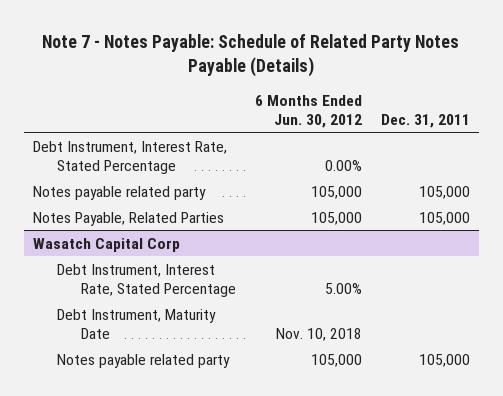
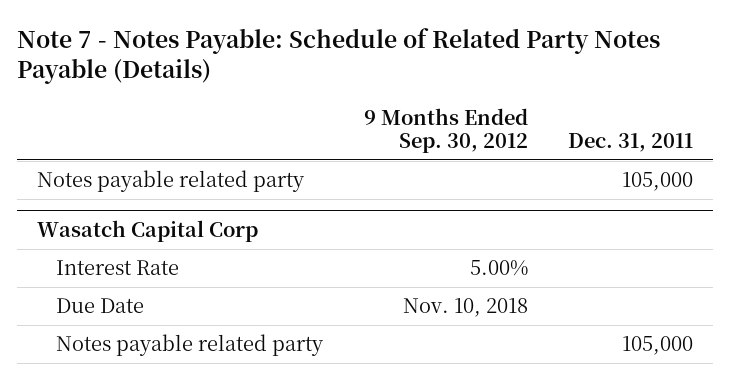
- | 6 Months Ended Jun. 30, 2012 | Dec. 31, 2011
+ | 9 Months Ended Sep. 30, 2012 | Dec. 31, 2011
- Debt Instrument, Interest Rate, Stated Percentage | 0.00% |
- Notes Payable, Related Parties | 105,000 | 105,000
@ Wasatch Capital Corp
- Debt Instrument, Interest Rate, Stated Percentage | 5.00% |
- Debt Instrument, Maturity Date | Nov. 10, 2018 |
+ Interest Rate | 5.00% |
+ Due Date | Nov. 10, 2018 |

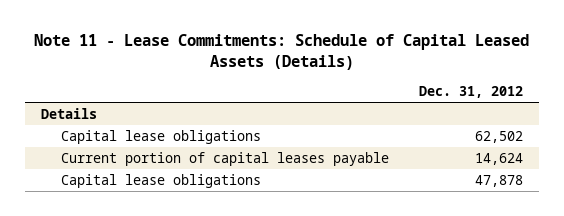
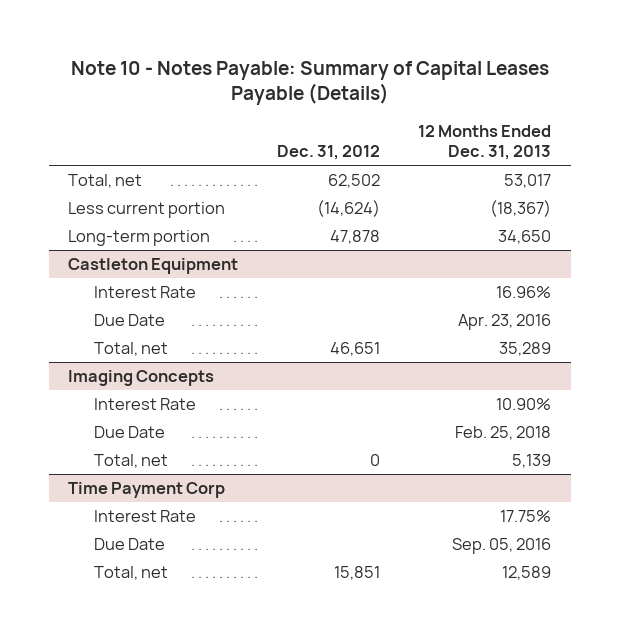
- Note 11 - Lease Commitments: Schedule of Capital Leased Assets (Details)
+ Note 10 - Notes Payable: Summary of Capital Leases Payable (Details)
- | Dec. 31, 2012
+ | Dec. 31, 2012 | 12 Months Ended Dec. 31, 2013
- Details
- Capital lease obligations | 62,502
- Current portion of capital leases payable | 14,624
- Capital lease obligations | 47,878
+ Total, net | 62,502 | 53,017
+ Less current portion | (14,624) | (18,367)
+ Long-term portion | 47,878 | 34,650
+ Castleton Equipment
+ Interest Rate | | 16.96%
+ Due Date | | Apr. 23, 2016
+ Total, net | 46,651 | 35,289
+ Imaging Concepts
+ Interest Rate | | 10.90%
+ Due Date | | Feb. 25, 2018
+ Total, net | 0 | 5,139
+ Time Payment Corp
+ Interest Rate | | 17.75%
+ Due Date | | Sep. 05, 2016
+ Total, net | 15,851 | 12,589

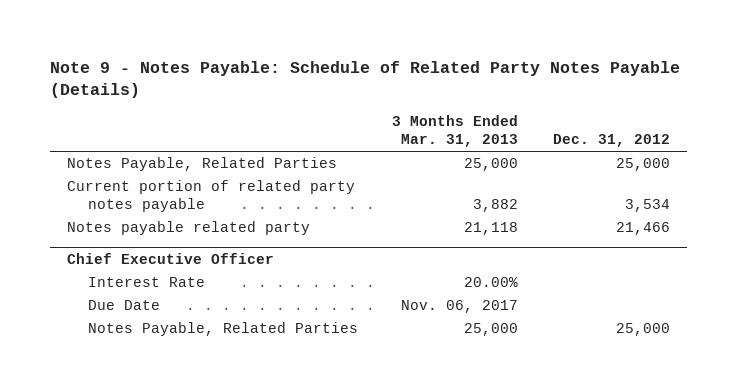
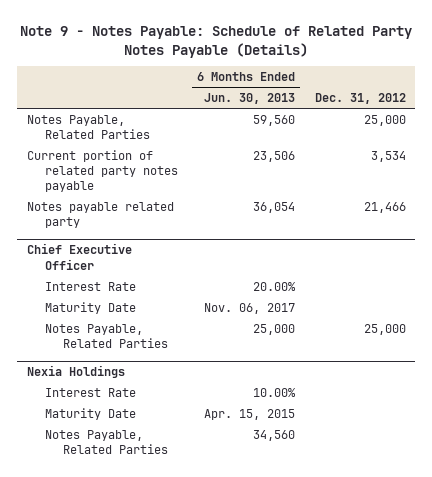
- | 3 Months Ended Mar. 31, 2013 | Dec. 31, 2012
+ | 6 Months Ended Jun. 30, 2013 | Dec. 31, 2012
@ Chief Executive Officer
- Due Date | Nov. 06, 2017 |
+ Maturity Date | Nov. 06, 2017 |
+ Nexia Holdings
+ Interest Rate | 10.00% |
+ Maturity Date | Apr. 15, 2015 |
+ Notes Payable, Related Parties | 34,560 |

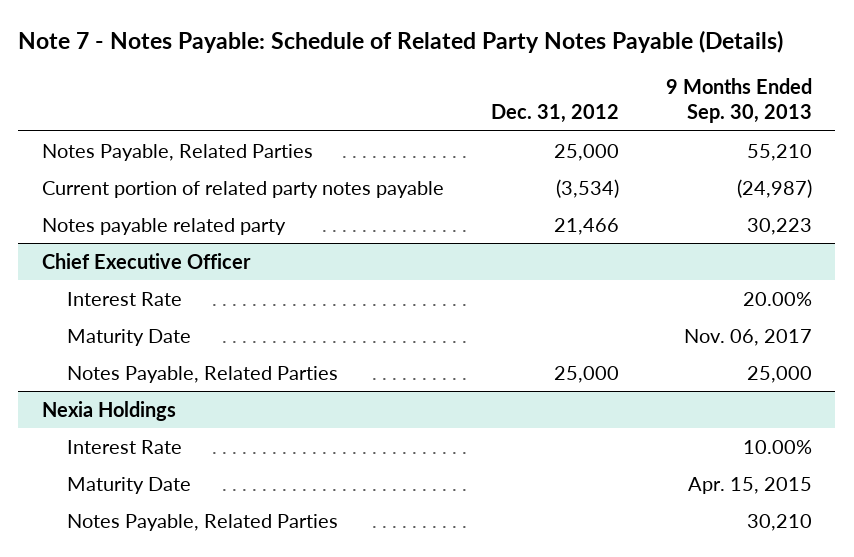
- Note 9 - Notes Payable: Schedule of Related Party Notes Payable (Details)
+ Note 7 - Notes Payable: Schedule of Related Party Notes Payable (Details)
- | 6 Months Ended Jun. 30, 2013 | Dec. 31, 2012
+ | Dec. 31, 2012 | 9 Months Ended Sep. 30, 2013
- Current portion of related party notes payable | 23,506 | 3,534
+ Current portion of related party notes payable | (3,534) | (24,987)

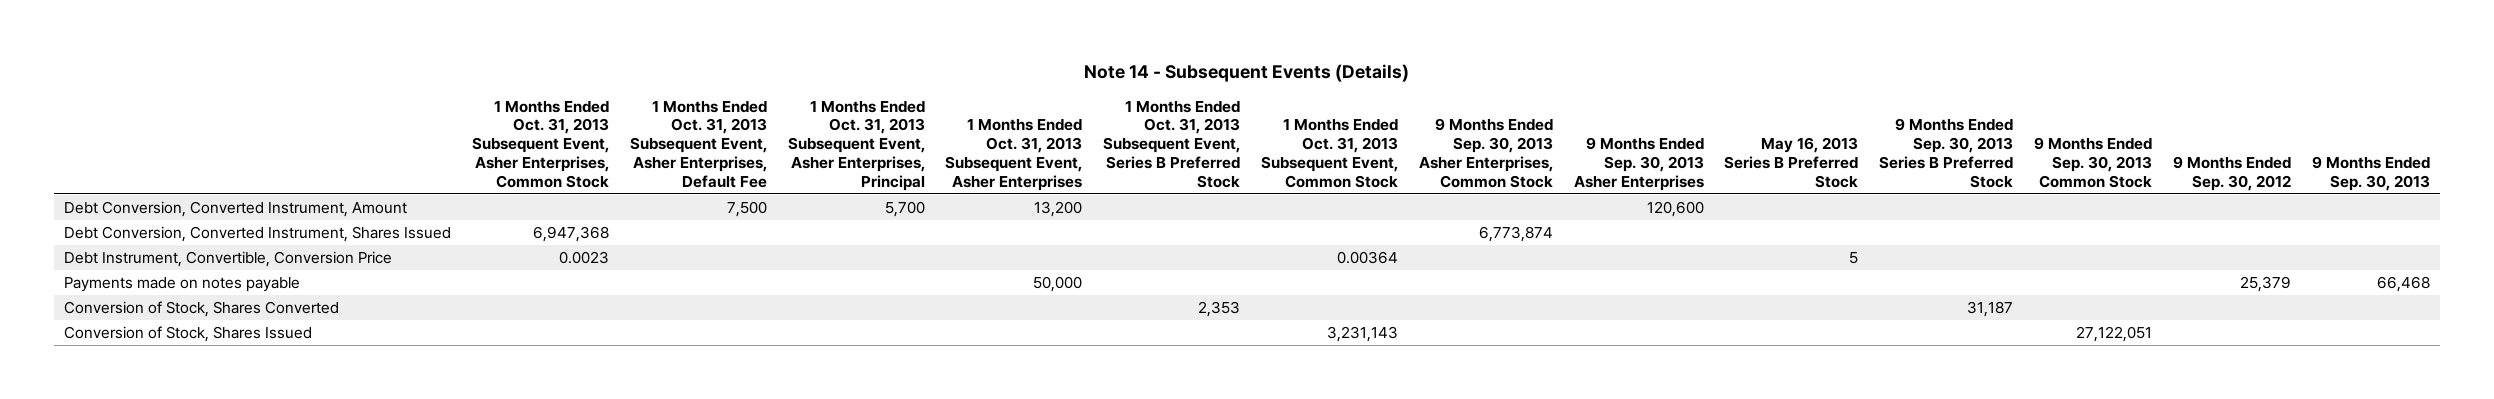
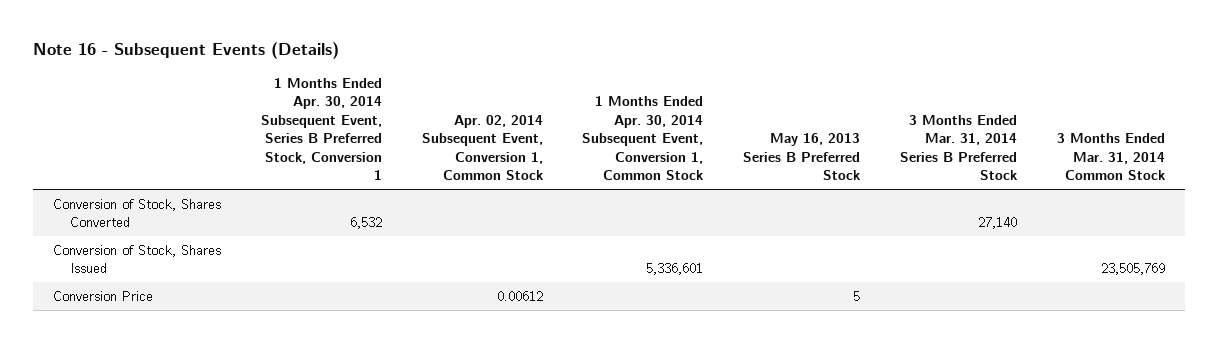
- Note 14 - Subsequent Events (Details)
+ Note 16 - Subsequent Events (Details)
- | 1 Months Ended Oct. 31, 2013 Subsequent Event, Asher Enterprises, Common Stock | 1 Months Ended Oct. 31, 2013 Subsequent Event, Asher Enterprises, Default Fee | 1 Months Ended Oct. 31, 2013 Subsequent Event, Asher Enterprises, Principal | 1 Months Ended Oct. 31, 2013 Subsequent Event, Asher Enterprises | 1 Months Ended Oct. 31, 2013 Subsequent Event, Series B Preferred Stock | 1 Months Ended Oct. 31, 2013 Subsequent Event, Common Stock | 9 Months Ended Sep. 30, 2013 Asher Enterprises, Common Stock | 9 Months Ended Sep. 30, 2013 Asher Enterprises | May 16, 2013 Series B Preferred Stock | 9 Months Ended Sep. 30, 2013 Series B Preferred Stock | 9 Months Ended Sep. 30, 2013 Common Stock | 9 Months Ended Sep. 30, 2012 | 9 Months Ended Sep. 30, 2013
+ | 1 Months Ended Apr. 30, 2014 Subsequent Event, Series B Preferred Stock, Conversion 1 | Apr. 02, 2014 Subsequent Event, Conversion 1, Common Stock | 1 Months Ended Apr. 30, 2014 Subsequent Event, Conversion 1, Common Stock | May 16, 2013 Series B Preferred Stock | 3 Months Ended Mar. 31, 2014 Series B Preferred Stock | 3 Months Ended Mar. 31, 2014 Common Stock
- Debt Conversion, Converted Instrument, Amount | | 7,500 | 5,700 | 13,200 | | | | 120,600 | | | | |
- Debt Conversion, Converted Instrument, Shares Issued | 6,947,368 | | | | | | 6,773,874 | | | | | |
- Debt Instrument, Convertible, Conversion Price | 0.0023 | | | | | 0.00364 | | | 5 | | | |
- Payments made on notes payable | | | | 50,000 | | | | | | | | 25,379 | 66,468
+ Conversion Price | | 0.00612 | | 5 | |

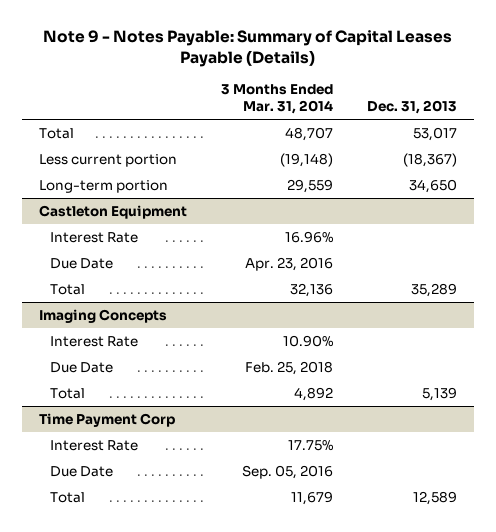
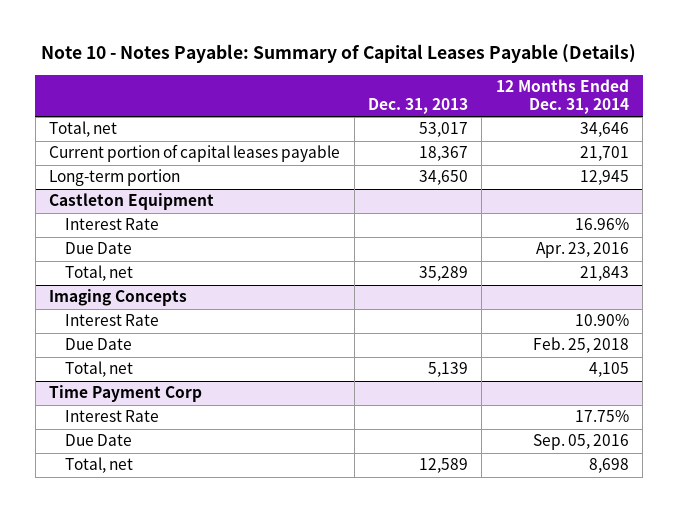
- Note 9 - Notes Payable: Summary of Capital Leases Payable (Details)
+ Note 10 - Notes Payable: Summary of Capital Leases Payable (Details)
- | 3 Months Ended Mar. 31, 2014 | Dec. 31, 2013
+ | Dec. 31, 2013 | 12 Months Ended Dec. 31, 2014
- Total | 48,707 | 53,017
- Less current portion | (19,148) | (18,367)
+ Total, net | 53,017 | 34,646
+ Current portion of capital leases payable | 18,367 | 21,701
@ Castleton Equipment
- Total | 32,136 | 35,289
+ Total, net | 35,289 | 21,843
@ Imaging Concepts
- Total | 4,892 | 5,139
+ Total, net | 5,139 | 4,105
@ Time Payment Corp
- Total | 11,679 | 12,589
+ Total, net | 12,589 | 8,698

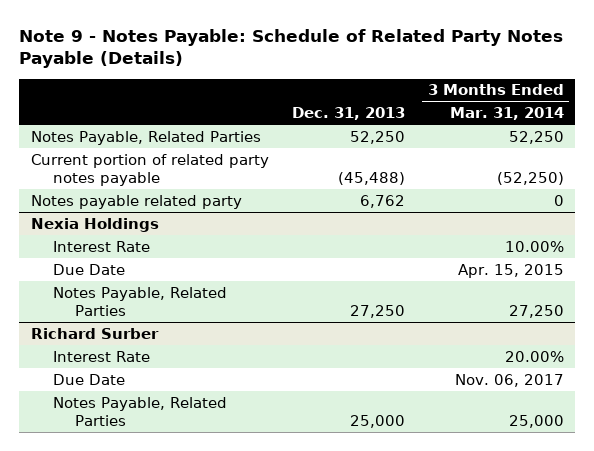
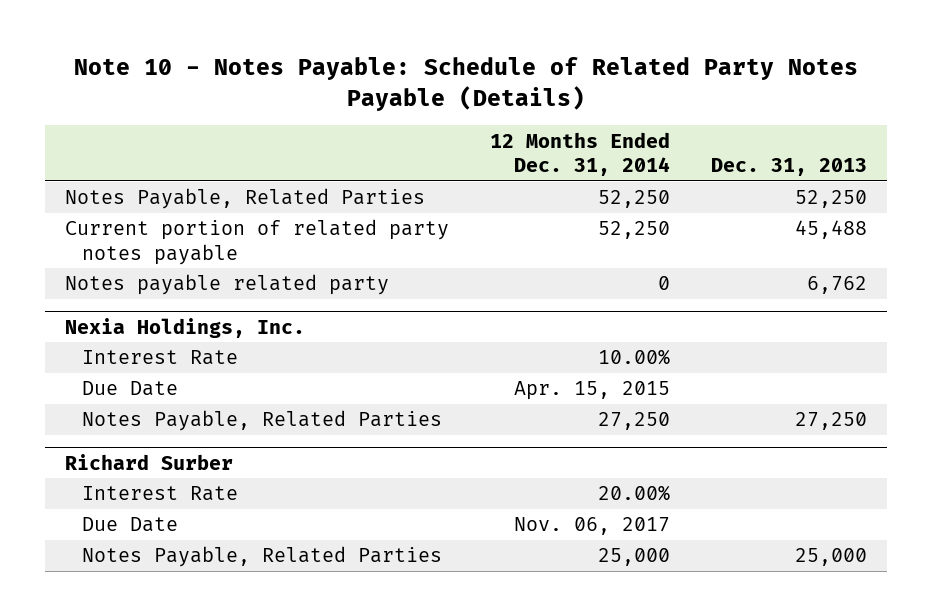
- Note 9 - Notes Payable: Schedule of Related Party Notes Payable (Details)
+ Note 10 - Notes Payable: Schedule of Related Party Notes Payable (Details)
- | Dec. 31, 2013 | 3 Months Ended Mar. 31, 2014
+ | 12 Months Ended Dec. 31, 2014 | Dec. 31, 2013
- Current portion of related party notes payable | (45,488) | (52,250)
+ Current portion of related party notes payable | 52,250 | 45,488
- Nexia Holdings
+ Nexia Holdings, Inc.

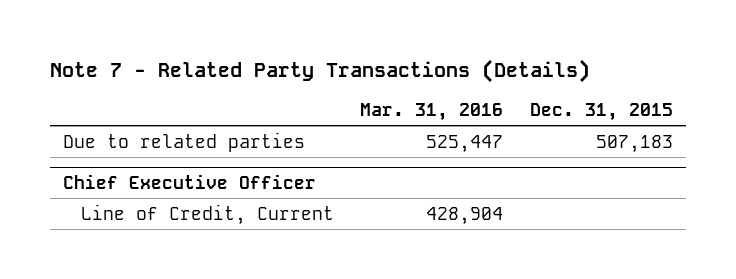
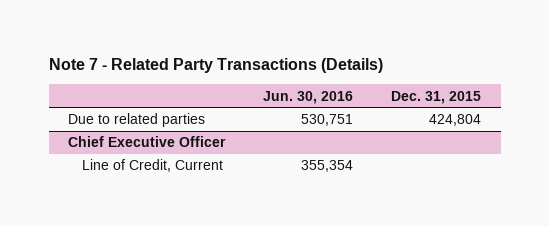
- | Mar. 31, 2016 | Dec. 31, 2015
+ | Jun. 30, 2016 | Dec. 31, 2015
- Due to related parties | 525,447 | 507,183
+ Due to related parties | 530,751 | 424,804

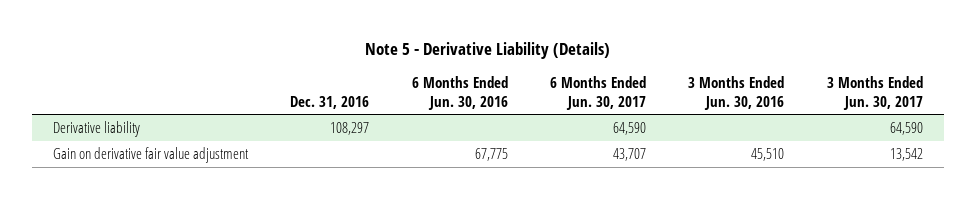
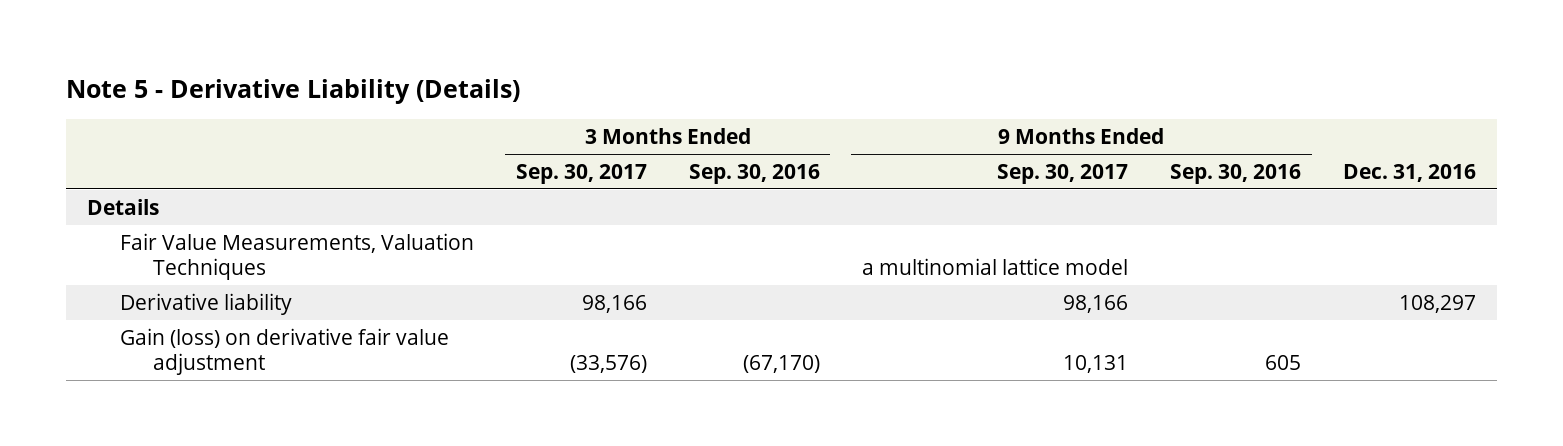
- | Dec. 31, 2016 | 6 Months Ended Jun. 30, 2016 | 6 Months Ended Jun. 30, 2017 | 3 Months Ended Jun. 30, 2016 | 3 Months Ended Jun. 30, 2017
+ | 3 Months Ended Sep. 30, 2017 | 3 Months Ended Sep. 30, 2016 | 9 Months Ended Sep. 30, 2017 | 9 Months Ended Sep. 30, 2016 | Dec. 31, 2016
+ Details
+ Fair Value Measurements, Valuation Techniques | | | a multinomial lattice model | |
- Gain on derivative fair value adjustment | | 67,775 | 43,707 | 45,510 | 13,542
+ Gain (loss) on derivative fair value adjustment | (33,576) | (67,170) | 10,131 | 605 |

